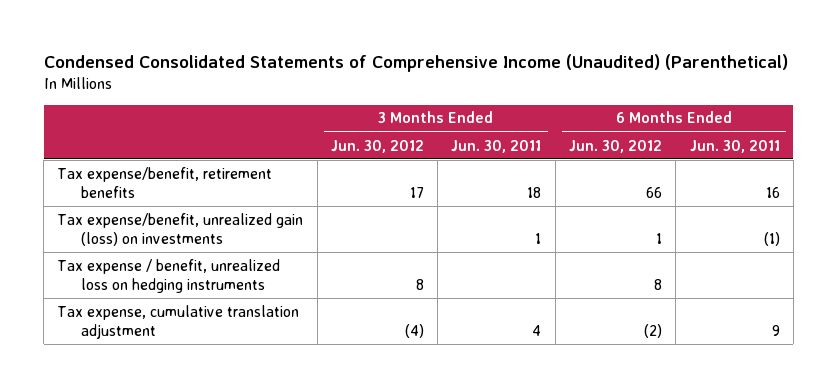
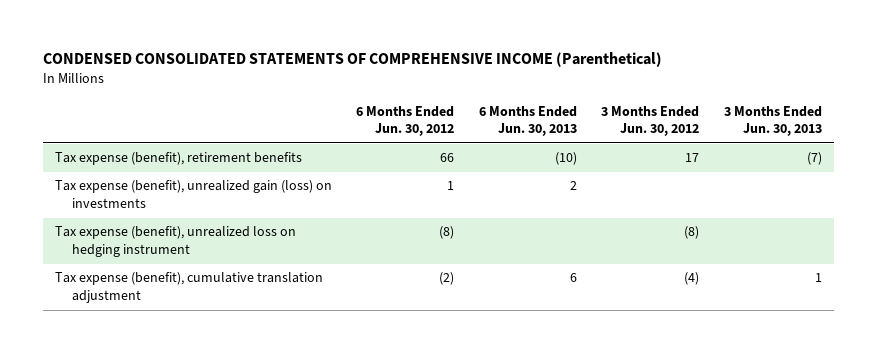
- Condensed Consolidated Statements of Comprehensive Income (Unaudited) (Parenthetical)
+ CONDENSED CONSOLIDATED STATEMENTS OF COMPREHENSIVE INCOME (Parenthetical)
- | 3 Months Ended Jun. 30, 2012 | 3 Months Ended Jun. 30, 2011 | 6 Months Ended Jun. 30, 2012 | 6 Months Ended Jun. 30, 2011
+ | 6 Months Ended Jun. 30, 2012 | 6 Months Ended Jun. 30, 2013 | 3 Months Ended Jun. 30, 2012 | 3 Months Ended Jun. 30, 2013
- Tax expense/benefit, retirement benefits | 17 | 18 | 66 | 16
- Tax expense/benefit, unrealized gain (loss) on investments | | 1 | 1 | (1)
- Tax expense / benefit, unrealized loss on hedging instruments | 8 | | 8 |
- Tax expense, cumulative translation adjustment | (4) | 4 | (2) | 9
+ Tax expense (benefit), retirement benefits | 66 | (10) | 17 | (7)
+ Tax expense (benefit), unrealized gain (loss) on investments | 1 | 2 | |
+ Tax expense (benefit), unrealized loss on hedging instrument | (8) | | (8) |
+ Tax expense (benefit), cumulative translation adjustment | (2) | 6 | (4) | 1

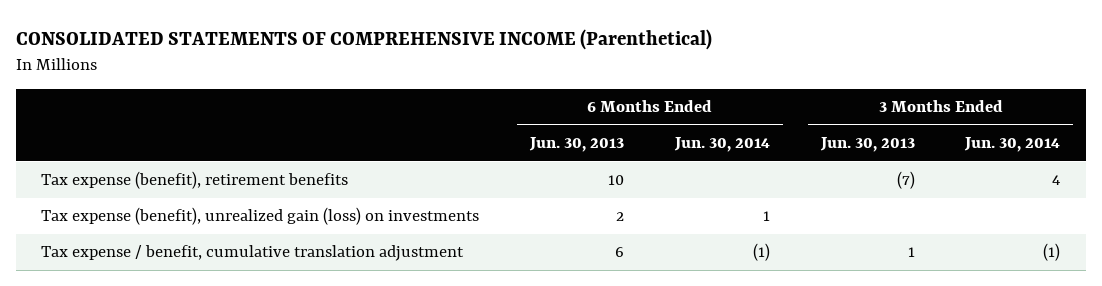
- CONDENSED CONSOLIDATED STATEMENTS OF COMPREHENSIVE INCOME (Parenthetical)
+ CONSOLIDATED STATEMENTS OF COMPREHENSIVE INCOME (Parenthetical)
- | 6 Months Ended Jun. 30, 2012 | 6 Months Ended Jun. 30, 2013 | 3 Months Ended Jun. 30, 2012 | 3 Months Ended Jun. 30, 2013
+ | 6 Months Ended Jun. 30, 2013 | 6 Months Ended Jun. 30, 2014 | 3 Months Ended Jun. 30, 2013 | 3 Months Ended Jun. 30, 2014
- Tax expense (benefit), retirement benefits | 66 | (10) | 17 | (7)
+ Tax expense (benefit), retirement benefits | 10 | | (7) | 4
- Tax expense (benefit), unrealized loss on hedging instrument | (8) | | (8) |
- Tax expense (benefit), cumulative translation adjustment | (2) | 6 | (4) | 1
+ Tax expense / benefit, cumulative translation adjustment | 6 | (1) | 1 | (1)

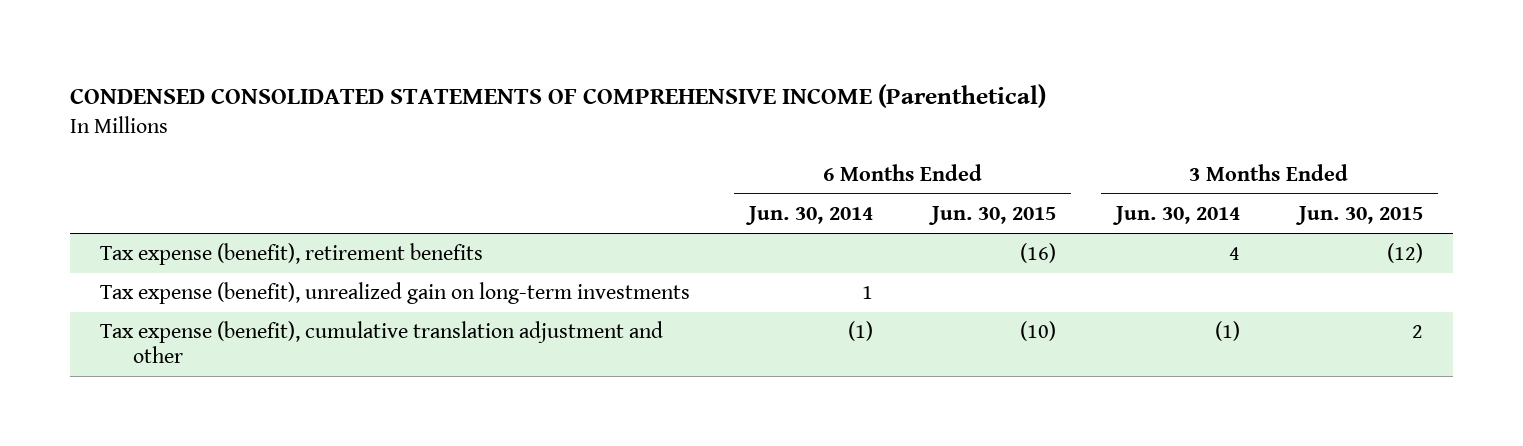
- CONSOLIDATED STATEMENTS OF COMPREHENSIVE INCOME (Parenthetical)
+ CONDENSED CONSOLIDATED STATEMENTS OF COMPREHENSIVE INCOME (Parenthetical)
- | 6 Months Ended Jun. 30, 2013 | 6 Months Ended Jun. 30, 2014 | 3 Months Ended Jun. 30, 2013 | 3 Months Ended Jun. 30, 2014
+ | 6 Months Ended Jun. 30, 2014 | 6 Months Ended Jun. 30, 2015 | 3 Months Ended Jun. 30, 2014 | 3 Months Ended Jun. 30, 2015
- Tax expense (benefit), unrealized gain (loss) on investments | 2 | 1 | |
- Tax expense / benefit, cumulative translation adjustment | 6 | (1) | 1 | (1)
+ Tax expense (benefit), unrealized gain on long-term investments | 1 | | |
+ Tax expense (benefit), cumulative translation adjustment and other | (1) | (10) | (1) | 2

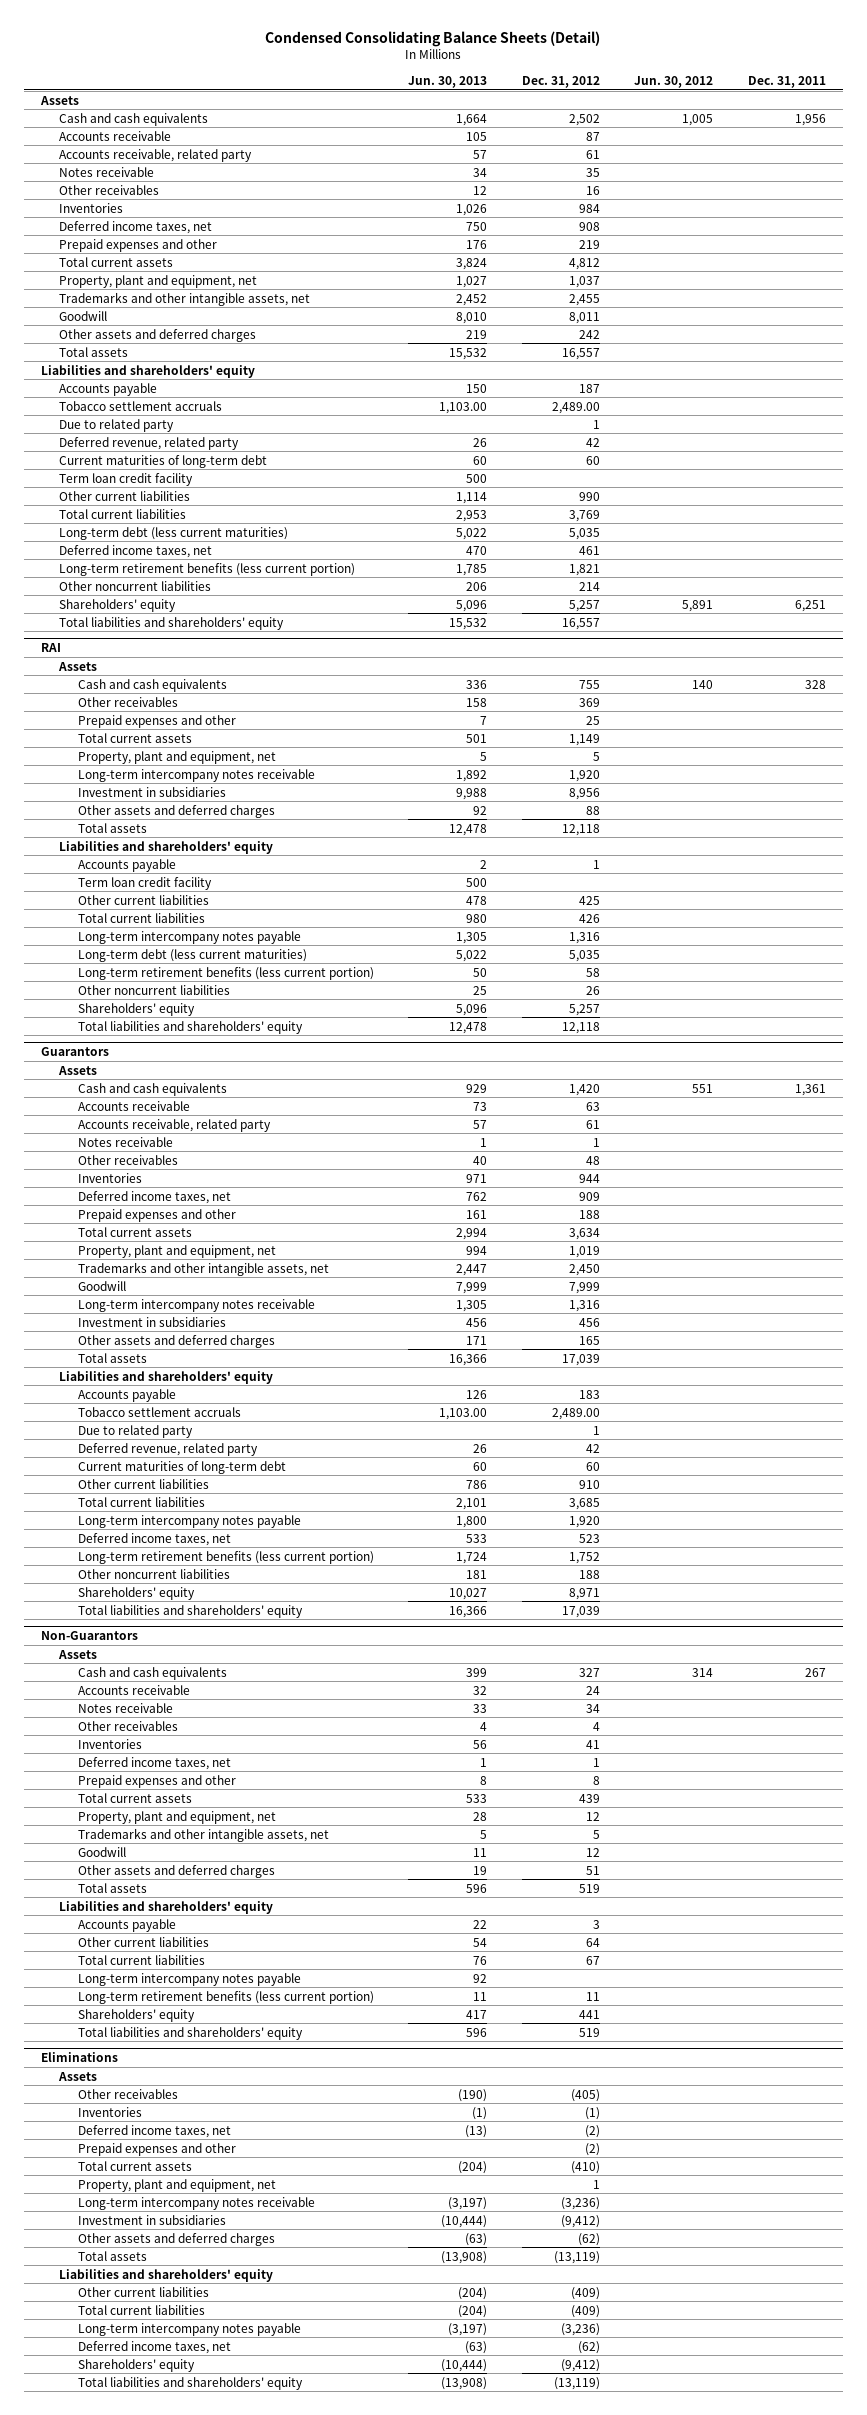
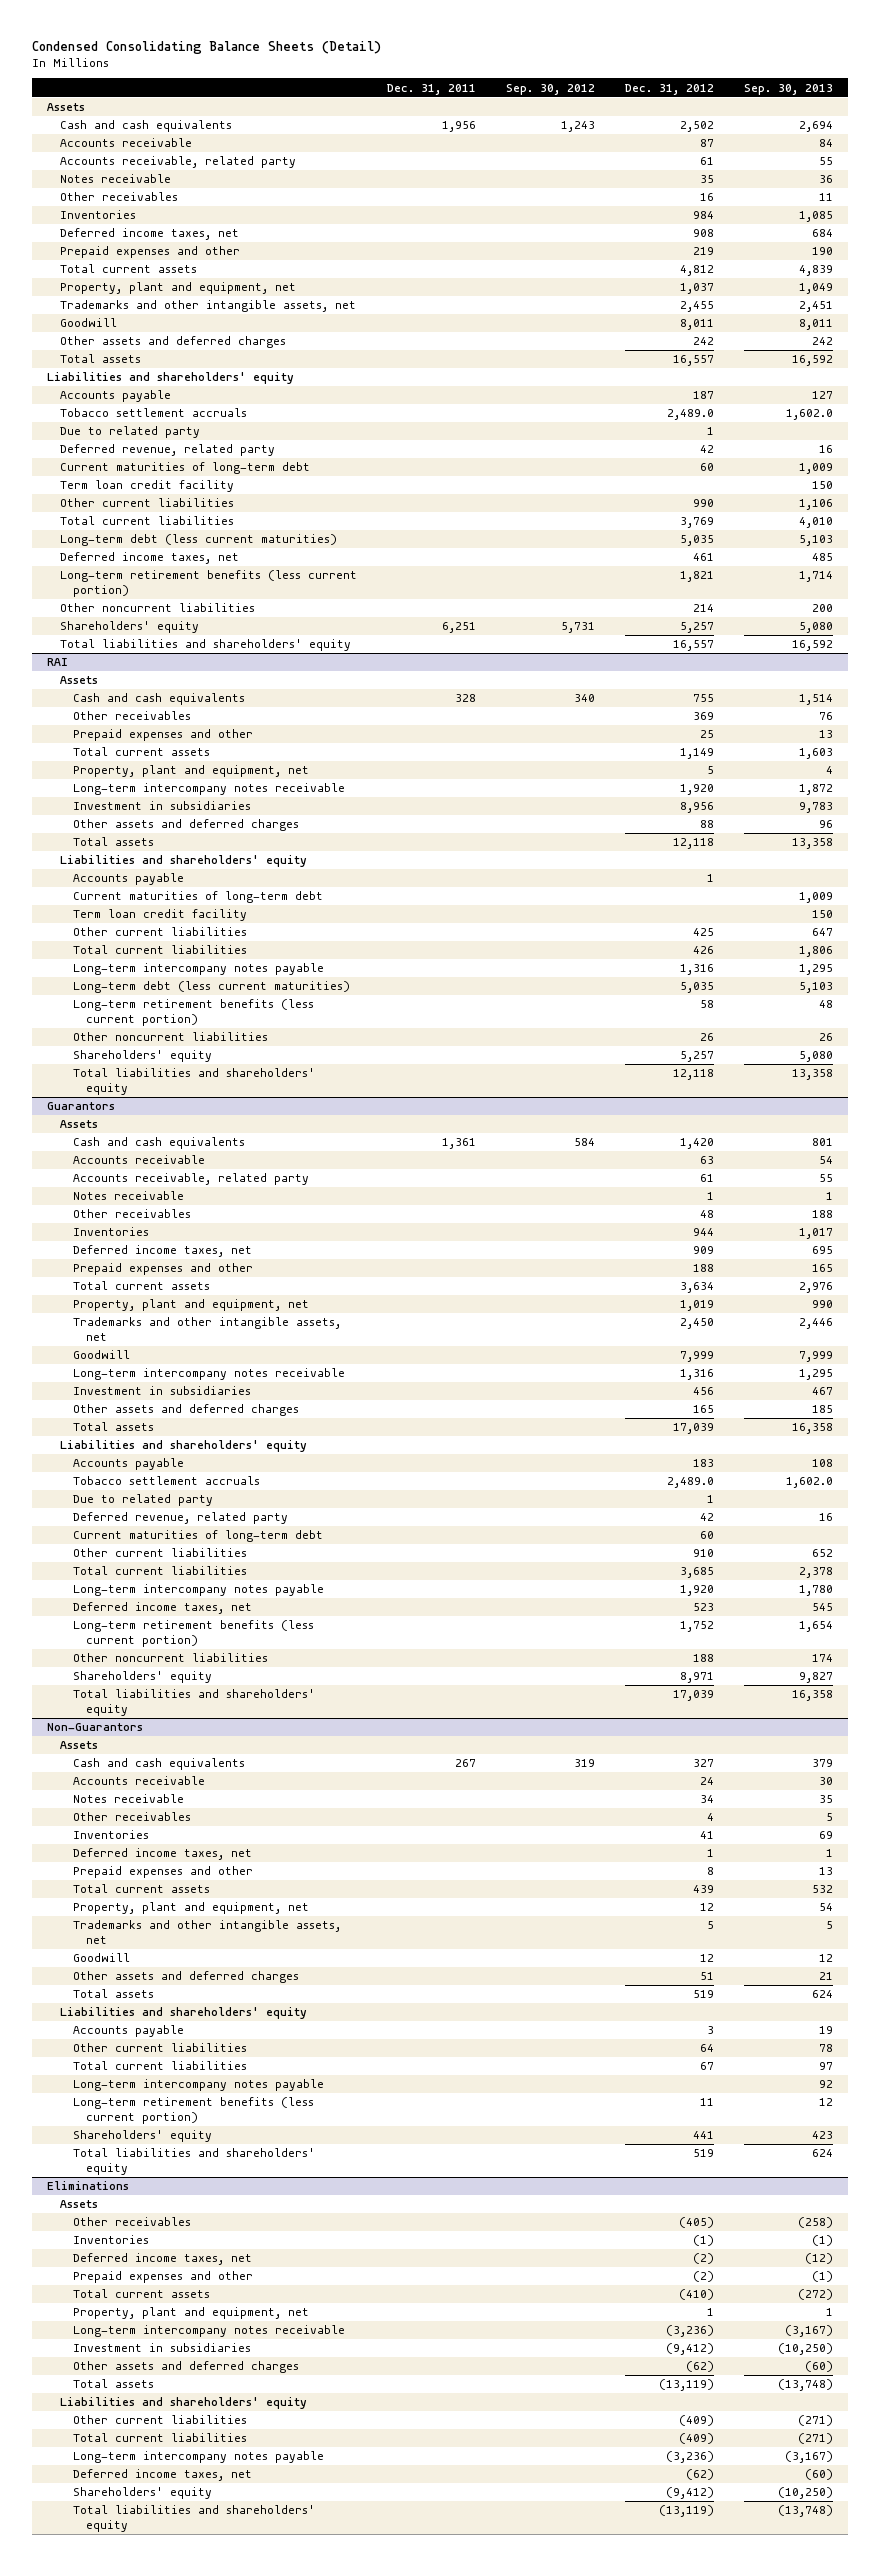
- | Jun. 30, 2013 | Dec. 31, 2012 | Jun. 30, 2012 | Dec. 31, 2011
+ | Dec. 31, 2011 | Sep. 30, 2012 | Dec. 31, 2012 | Sep. 30, 2013
- Tobacco settlement accruals | 1,103.00 | 2,489.00 | |
+ Tobacco settlement accruals | | | 2,489.0 | 1,602.0
@ RAI
+ Current maturities of long-term debt | | | | 1,009
@ Guarantors
- Tobacco settlement accruals | 1,103.00 | 2,489.00 | |
+ Tobacco settlement accruals | | | 2,489.0 | 1,602.0

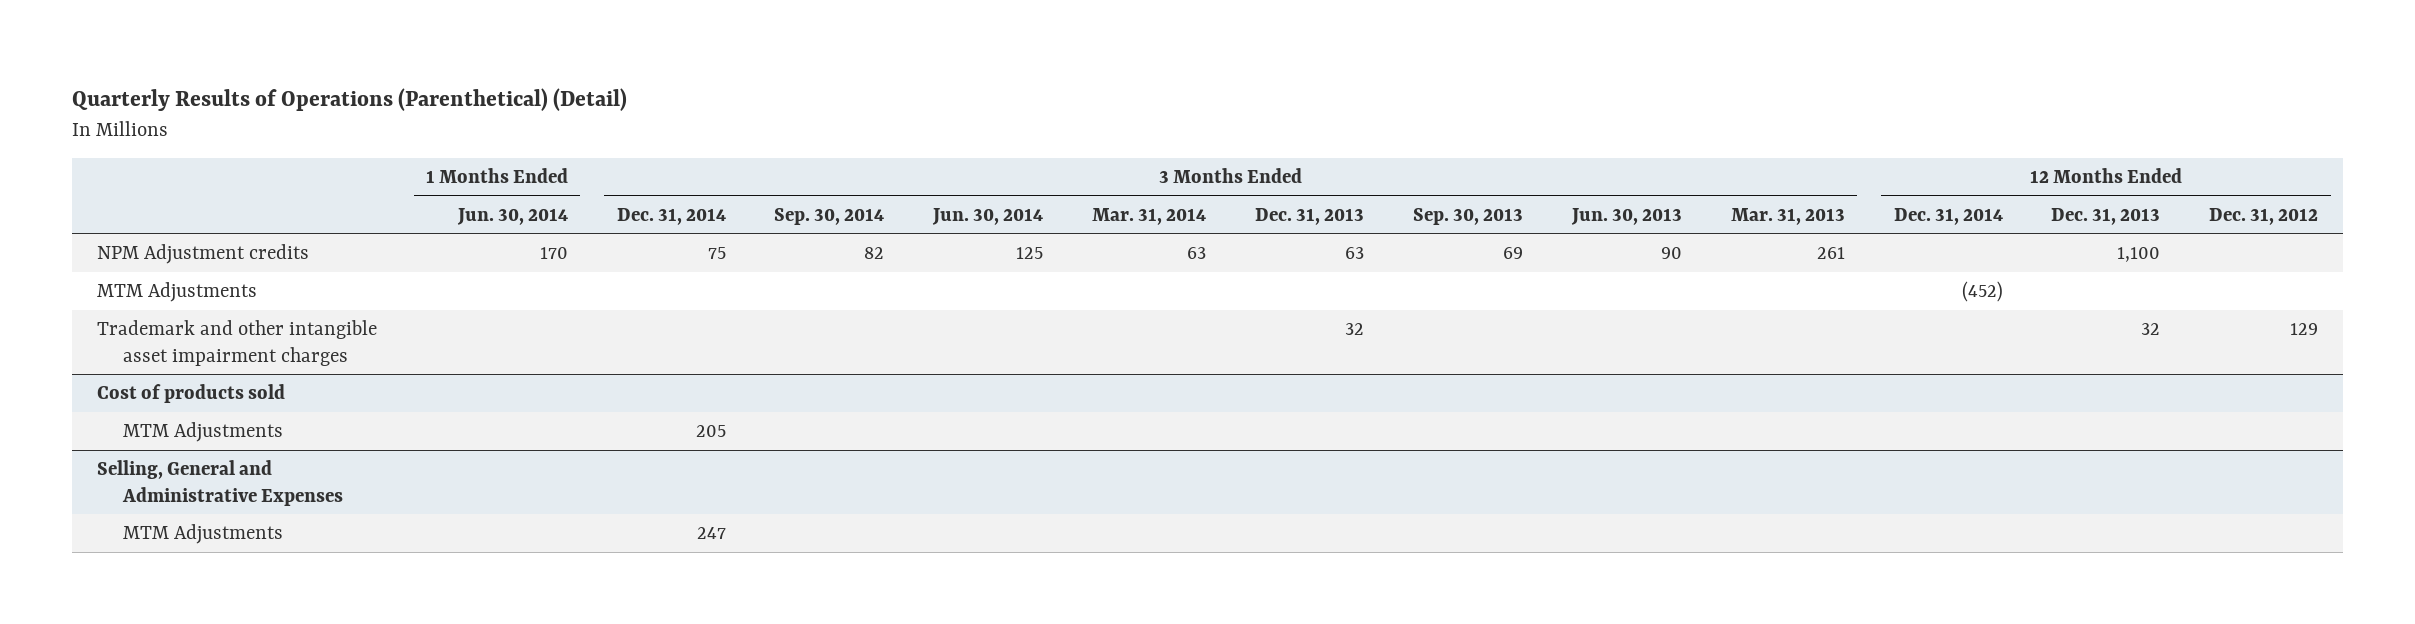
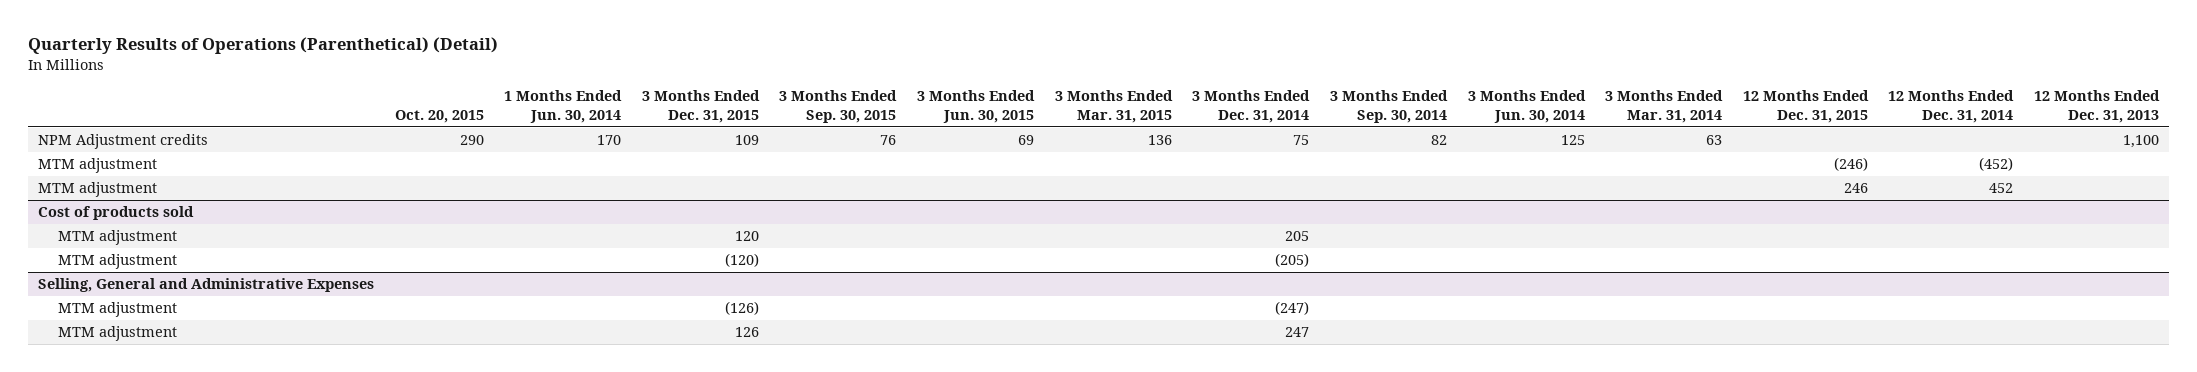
- | 1 Months Ended Jun. 30, 2014 | 3 Months Ended Dec. 31, 2014 | 3 Months Ended Sep. 30, 2014 | 3 Months Ended Jun. 30, 2014 | 3 Months Ended Mar. 31, 2014 | 3 Months Ended Dec. 31, 2013 | 3 Months Ended Sep. 30, 2013 | 3 Months Ended Jun. 30, 2013 | 3 Months Ended Mar. 31, 2013 | 12 Months Ended Dec. 31, 2014 | 12 Months Ended Dec. 31, 2013 | 12 Months Ended Dec. 31, 2012
+ | Oct. 20, 2015 | 1 Months Ended Jun. 30, 2014 | 3 Months Ended Dec. 31, 2015 | 3 Months Ended Sep. 30, 2015 | 3 Months Ended Jun. 30, 2015 | 3 Months Ended Mar. 31, 2015 | 3 Months Ended Dec. 31, 2014 | 3 Months Ended Sep. 30, 2014 | 3 Months Ended Jun. 30, 2014 | 3 Months Ended Mar. 31, 2014 | 12 Months Ended Dec. 31, 2015 | 12 Months Ended Dec. 31, 2014 | 12 Months Ended Dec. 31, 2013
- MTM Adjustments | | | | | | | | | | (452) | |
- Trademark and other intangible asset impairment charges | | | | | | 32 | | | | | 32 | 129
+ MTM adjustment | | | | | | | | | | | (246) | (452) |
+ MTM adjustment | | | | | | | | | | | 246 | 452 |
@ Cost of products sold
- MTM Adjustments | | 205 | | | | | | | | | |
+ MTM adjustment | | | 120 | | | | 205 | | | | | |
+ MTM adjustment | | | (120) | | | | (205) | | | | | |
@ Selling, General and Administrative Expenses
- MTM Adjustments | | 247 | | | | | | | | | |
+ MTM adjustment | | | (126) | | | | (247) | | | | | |
+ MTM adjustment | | | 126 | | | | 247 | | | | | |

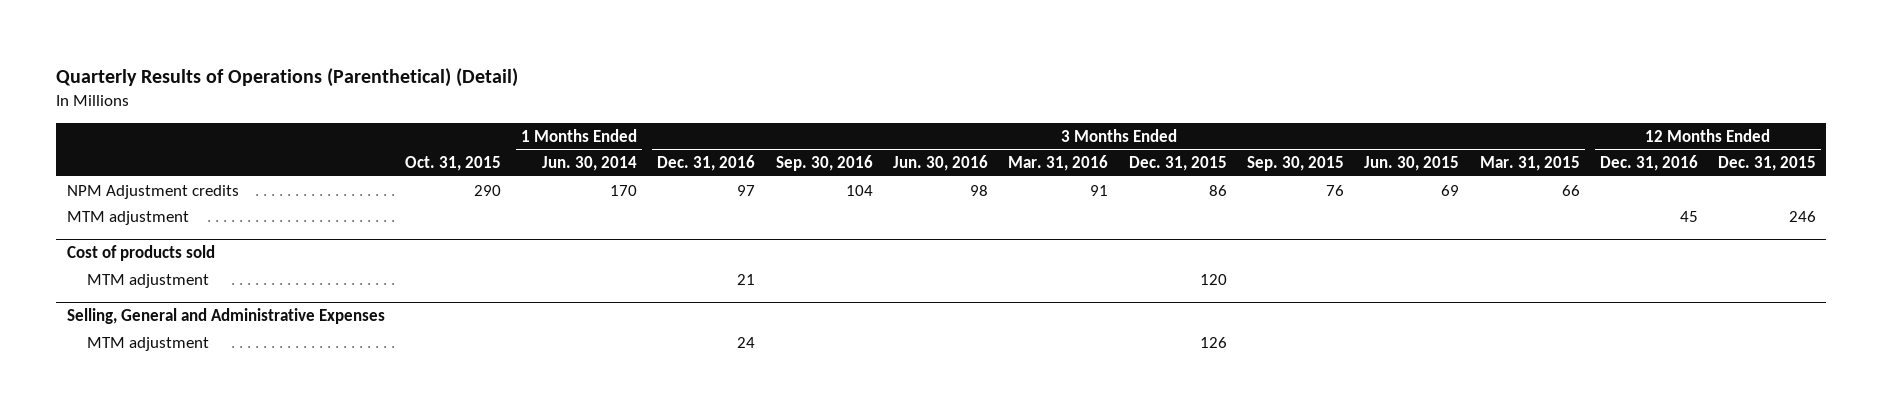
- | Oct. 20, 2015 | 1 Months Ended Jun. 30, 2014 | 3 Months Ended Dec. 31, 2015 | 3 Months Ended Sep. 30, 2015 | 3 Months Ended Jun. 30, 2015 | 3 Months Ended Mar. 31, 2015 | 3 Months Ended Dec. 31, 2014 | 3 Months Ended Sep. 30, 2014 | 3 Months Ended Jun. 30, 2014 | 3 Months Ended Mar. 31, 2014 | 12 Months Ended Dec. 31, 2015 | 12 Months Ended Dec. 31, 2014 | 12 Months Ended Dec. 31, 2013
+ | Oct. 31, 2015 | 1 Months Ended Jun. 30, 2014 | 3 Months Ended Dec. 31, 2016 | 3 Months Ended Sep. 30, 2016 | 3 Months Ended Jun. 30, 2016 | 3 Months Ended Mar. 31, 2016 | 3 Months Ended Dec. 31, 2015 | 3 Months Ended Sep. 30, 2015 | 3 Months Ended Jun. 30, 2015 | 3 Months Ended Mar. 31, 2015 | 12 Months Ended Dec. 31, 2016 | 12 Months Ended Dec. 31, 2015
- NPM Adjustment credits | 290 | 170 | 109 | 76 | 69 | 136 | 75 | 82 | 125 | 63 | | | 1,100
- MTM adjustment | | | | | | | | | | | (246) | (452) |
+ NPM Adjustment credits | 290 | 170 | 97 | 104 | 98 | 91 | 86 | 76 | 69 | 66 | |
@ Cost of products sold
- MTM adjustment | | | (120) | | | | (205) | | | | | |
@ Selling, General and Administrative Expenses
- MTM adjustment | | | (126) | | | | (247) | | | | | |

